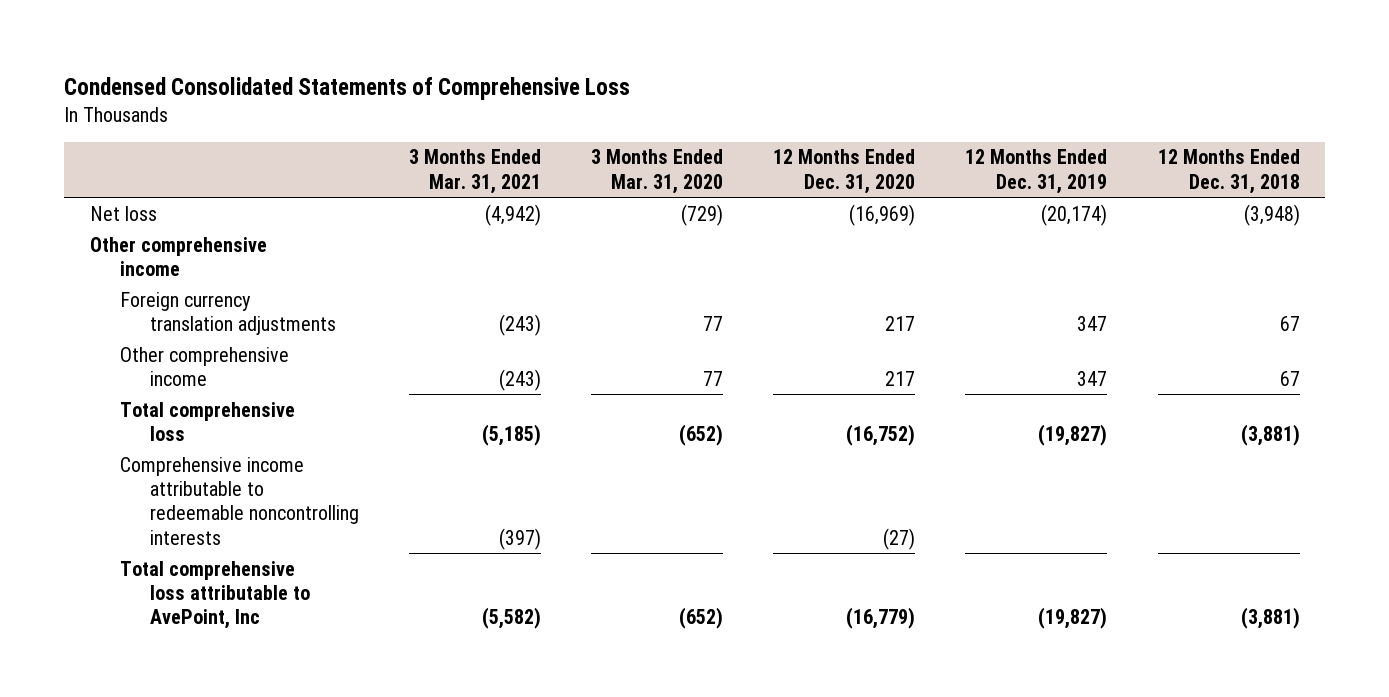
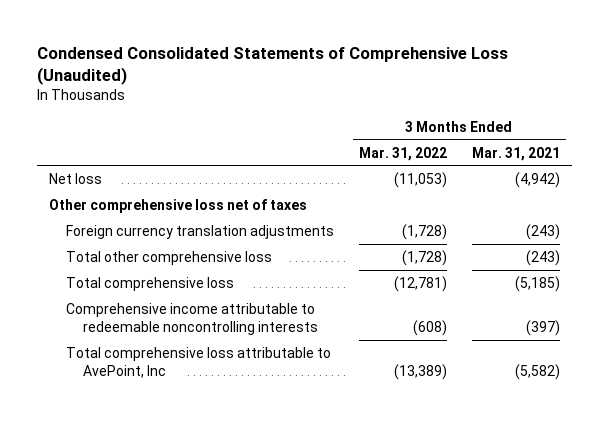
- Condensed Consolidated Statements of Comprehensive Loss
+ Condensed Consolidated Statements of Comprehensive Loss (Unaudited)
- | 3 Months Ended Mar. 31, 2021 | 3 Months Ended Mar. 31, 2020 | 12 Months Ended Dec. 31, 2020 | 12 Months Ended Dec. 31, 2019 | 12 Months Ended Dec. 31, 2018
+ | 3 Months Ended Mar. 31, 2022 | 3 Months Ended Mar. 31, 2021
- Other comprehensive income
+ Other comprehensive loss net of taxes
- Other comprehensive income | (243) | 77 | 217 | 347 | 67
+ Total other comprehensive loss | (1,728) | (243)

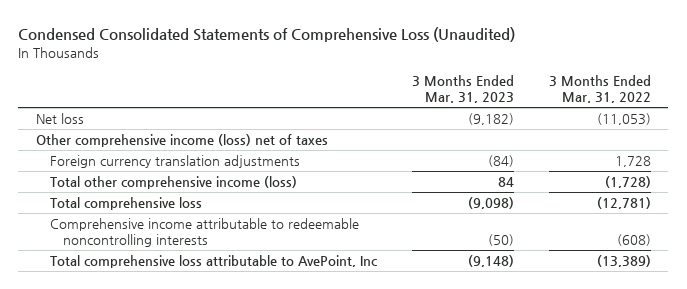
- | 3 Months Ended Mar. 31, 2022 | 3 Months Ended Mar. 31, 2021
+ | 3 Months Ended Mar. 31, 2023 | 3 Months Ended Mar. 31, 2022
- Other comprehensive loss net of taxes
- Foreign currency translation adjustments | (1,728) | (243)
- Total other comprehensive loss | (1,728) | (243)
+ Other comprehensive income (loss) net of taxes
+ Foreign currency translation adjustments | (84) | 1,728
+ Total other comprehensive income (loss) | 84 | (1,728)

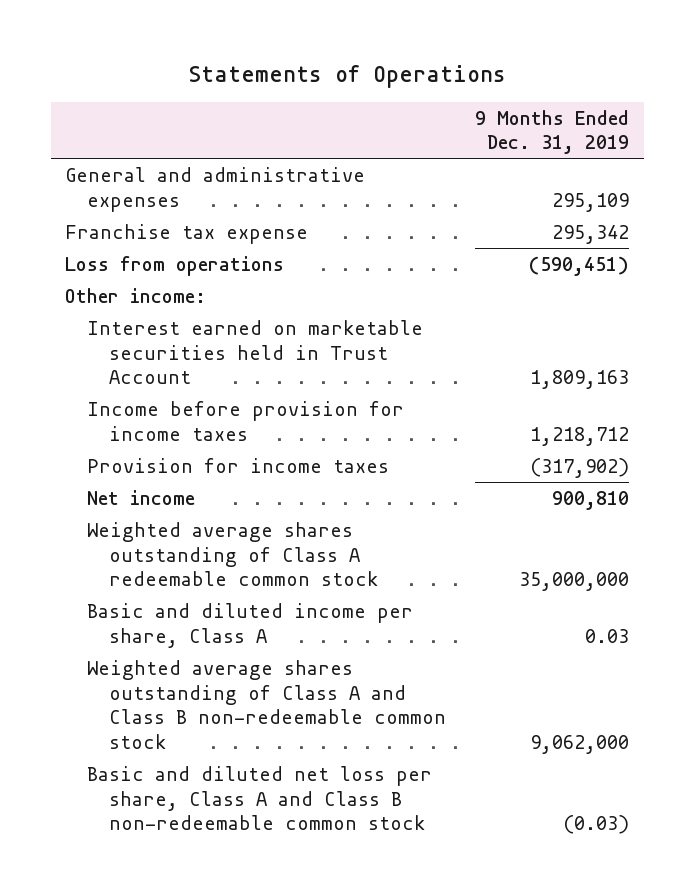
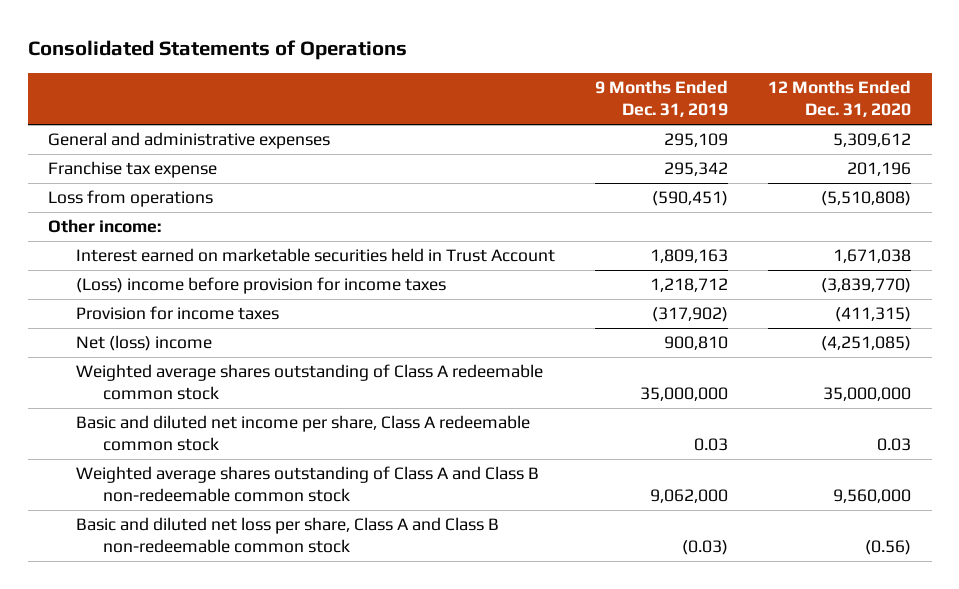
- Statements of Operations
+ Consolidated Statements of Operations
- | 9 Months Ended Dec. 31, 2019
+ | 9 Months Ended Dec. 31, 2019 | 12 Months Ended Dec. 31, 2020
- Income before provision for income taxes | 1,218,712
+ (Loss) income before provision for income taxes | 1,218,712 | (3,839,770)
- Net income | 900,810
+ Net (loss) income | 900,810 | (4,251,085)
- Basic and diluted income per share, Class A | 0.03
+ Basic and diluted net income per share, Class A redeemable common stock | 0.03 | 0.03

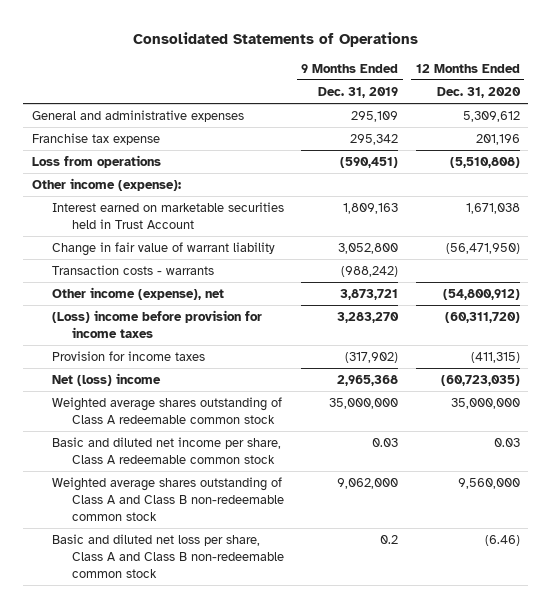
- Other income:
+ Other income (expense):
- (Loss) income before provision for income taxes | 1,218,712 | (3,839,770)
+ Change in fair value of warrant liability | 3,052,800 | (56,471,950)
+ Transaction costs - warrants | (988,242) |
+ Other income (expense), net | 3,873,721 | (54,800,912)
+ (Loss) income before provision for income taxes | 3,283,270 | (60,311,720)
- Net (loss) income | 900,810 | (4,251,085)
+ Net (loss) income | 2,965,368 | (60,723,035)
- Basic and diluted net loss per share, Class A and Class B non-redeemable common stock | (0.03) | (0.56)
+ Basic and diluted net loss per share, Class A and Class B non-redeemable common stock | 0.2 | (6.46)

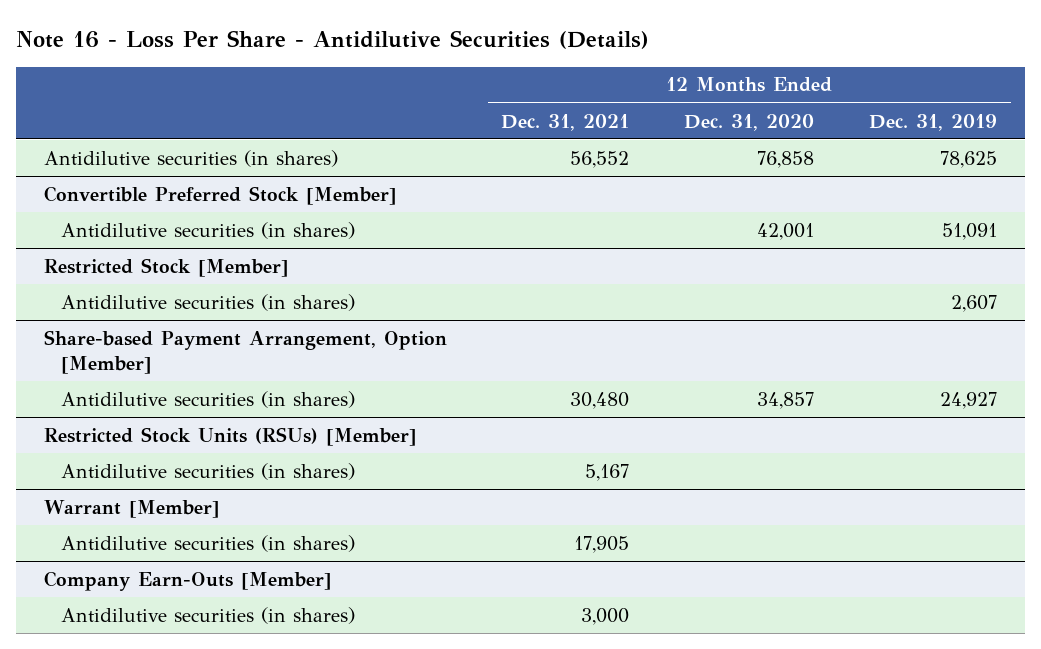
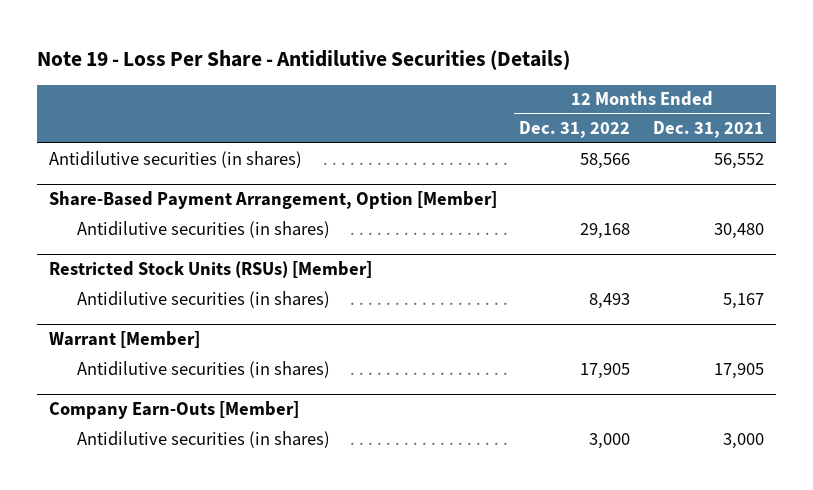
- Note 16 - Loss Per Share - Antidilutive Securities (Details)
+ Note 19 - Loss Per Share - Antidilutive Securities (Details)
- | 12 Months Ended Dec. 31, 2021 | 12 Months Ended Dec. 31, 2020 | 12 Months Ended Dec. 31, 2019
+ | 12 Months Ended Dec. 31, 2022 | 12 Months Ended Dec. 31, 2021
- Convertible Preferred Stock [Member]
- Antidilutive securities (in shares) | | 42,001 | 51,091
- Restricted Stock [Member]
- Antidilutive securities (in shares) | | | 2,607
- Share-based Payment Arrangement, Option [Member]
+ Share-Based Payment Arrangement, Option [Member]

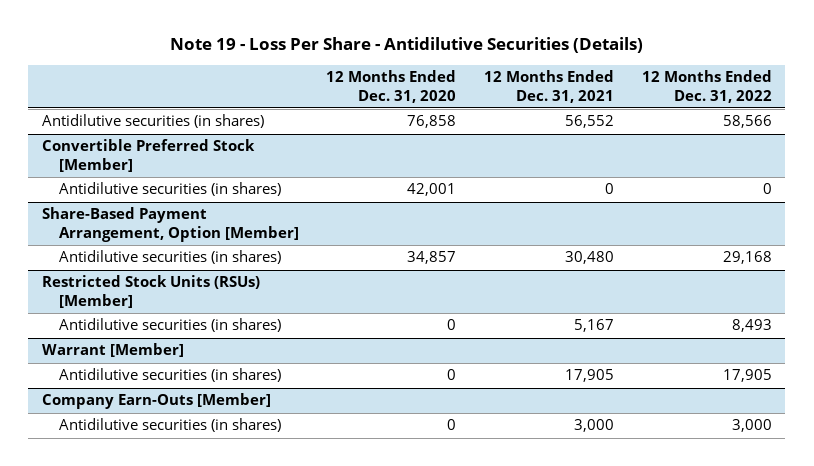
- | 12 Months Ended Dec. 31, 2022 | 12 Months Ended Dec. 31, 2021
+ | 12 Months Ended Dec. 31, 2020 | 12 Months Ended Dec. 31, 2021 | 12 Months Ended Dec. 31, 2022
+ Convertible Preferred Stock [Member]
+ Antidilutive securities (in shares) | 42,001 | 0 | 0

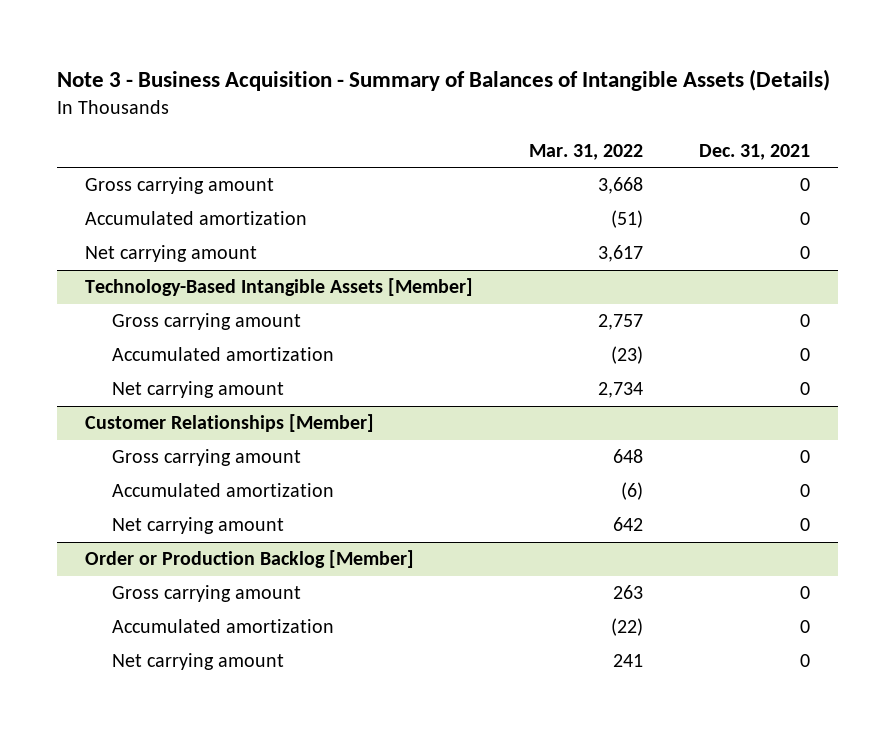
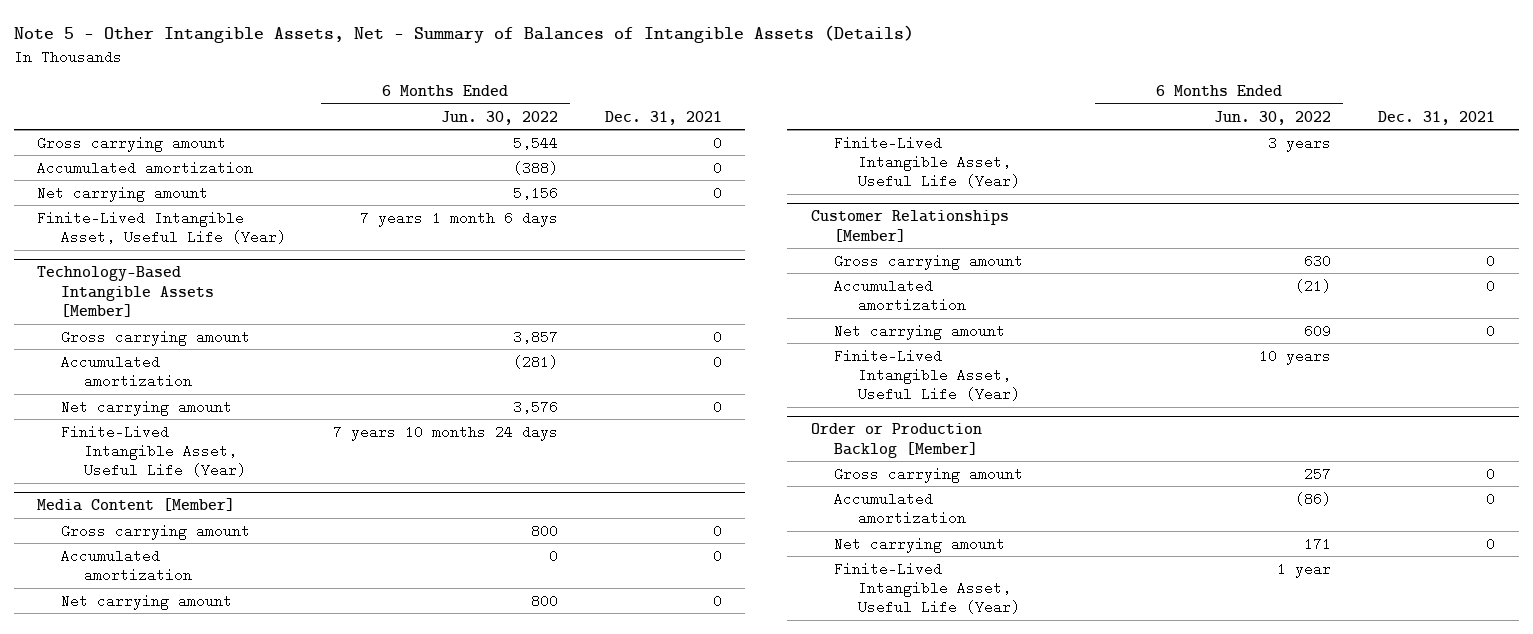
- Note 3 - Business Acquisition - Summary of Balances of Intangible Assets (Details)
+ Note 5 - Other Intangible Assets, Net - Summary of Balances of Intangible Assets (Details)
- | Mar. 31, 2022 | Dec. 31, 2021
+ | 6 Months Ended Jun. 30, 2022 | Dec. 31, 2021
+ Finite-Lived Intangible Asset, Useful Life (Year) | 7 years 1 month 6 days |
@ Technology-Based Intangible Assets [Member]
+ Finite-Lived Intangible Asset, Useful Life (Year) | 7 years 10 months 24 days |
+ Media Content [Member]
+ Gross carrying amount | 800 | 0
+ Accumulated amortization | 0 | 0
+ Net carrying amount | 800 | 0
+ Finite-Lived Intangible Asset, Useful Life (Year) | 3 years |
@ Customer Relationships [Member]
+ Finite-Lived Intangible Asset, Useful Life (Year) | 10 years |
@ Order or Production Backlog [Member]
+ Finite-Lived Intangible Asset, Useful Life (Year) | 1 year |

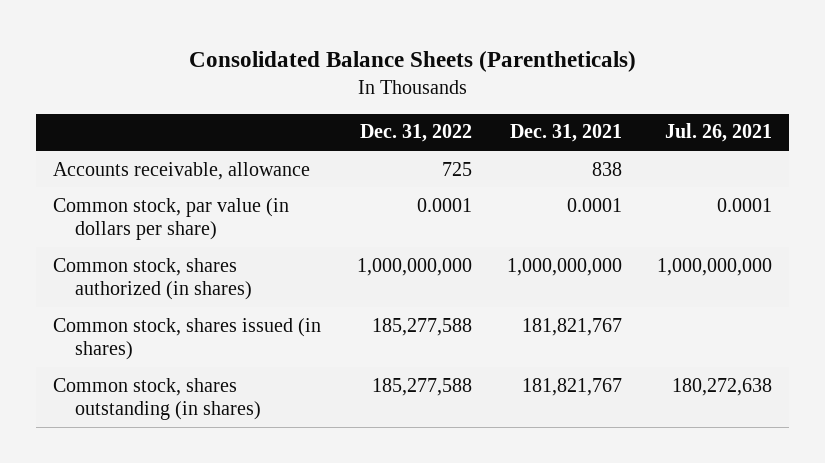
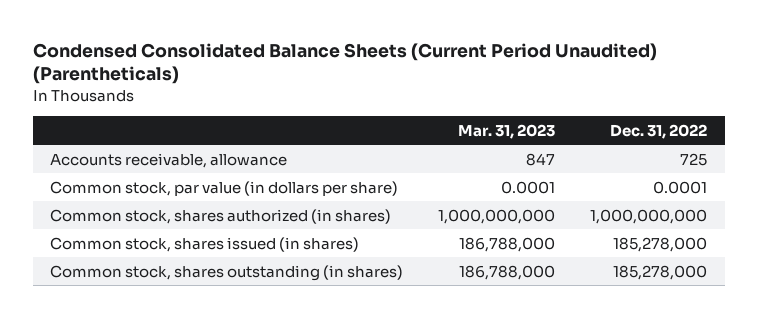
- Consolidated Balance Sheets (Parentheticals)
+ Condensed Consolidated Balance Sheets (Current Period Unaudited) (Parentheticals)
- | Dec. 31, 2022 | Dec. 31, 2021 | Jul. 26, 2021
+ | Mar. 31, 2023 | Dec. 31, 2022
- Common stock, shares issued (in shares) | 185,277,588 | 181,821,767 |
- Common stock, shares outstanding (in shares) | 185,277,588 | 181,821,767 | 180,272,638
+ Common stock, shares issued (in shares) | 186,788,000 | 185,278,000
+ Common stock, shares outstanding (in shares) | 186,788,000 | 185,278,000

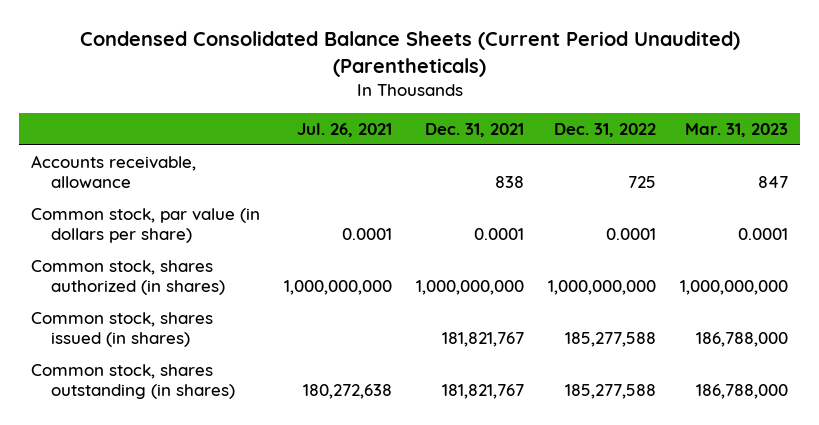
- | Mar. 31, 2023 | Dec. 31, 2022
+ | Jul. 26, 2021 | Dec. 31, 2021 | Dec. 31, 2022 | Mar. 31, 2023
- Common stock, shares issued (in shares) | 186,788,000 | 185,278,000
- Common stock, shares outstanding (in shares) | 186,788,000 | 185,278,000
+ Common stock, shares issued (in shares) | | 181,821,767 | 185,277,588 | 186,788,000
+ Common stock, shares outstanding (in shares) | 180,272,638 | 181,821,767 | 185,277,588 | 186,788,000

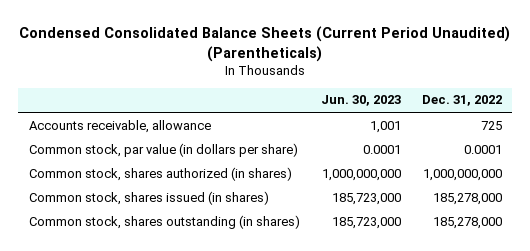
- | Jul. 26, 2021 | Dec. 31, 2021 | Dec. 31, 2022 | Mar. 31, 2023
+ | Jun. 30, 2023 | Dec. 31, 2022
- Common stock, shares issued (in shares) | | 181,821,767 | 185,277,588 | 186,788,000
- Common stock, shares outstanding (in shares) | 180,272,638 | 181,821,767 | 185,277,588 | 186,788,000
+ Common stock, shares issued (in shares) | 185,723,000 | 185,278,000
+ Common stock, shares outstanding (in shares) | 185,723,000 | 185,278,000

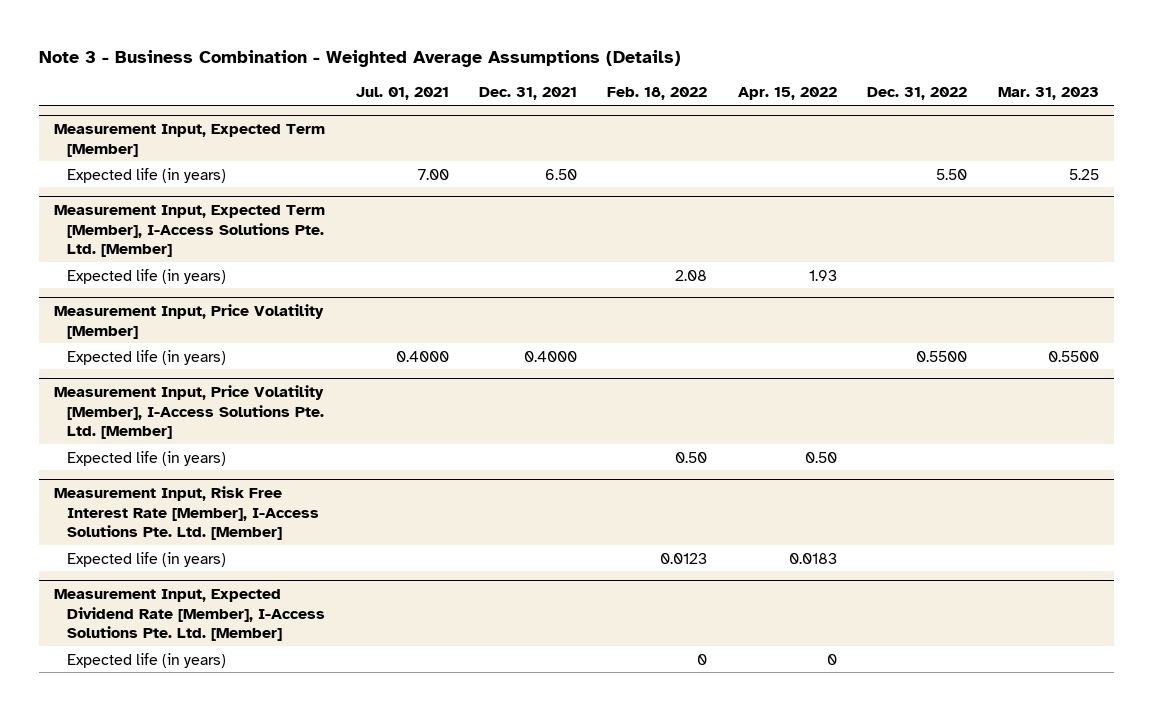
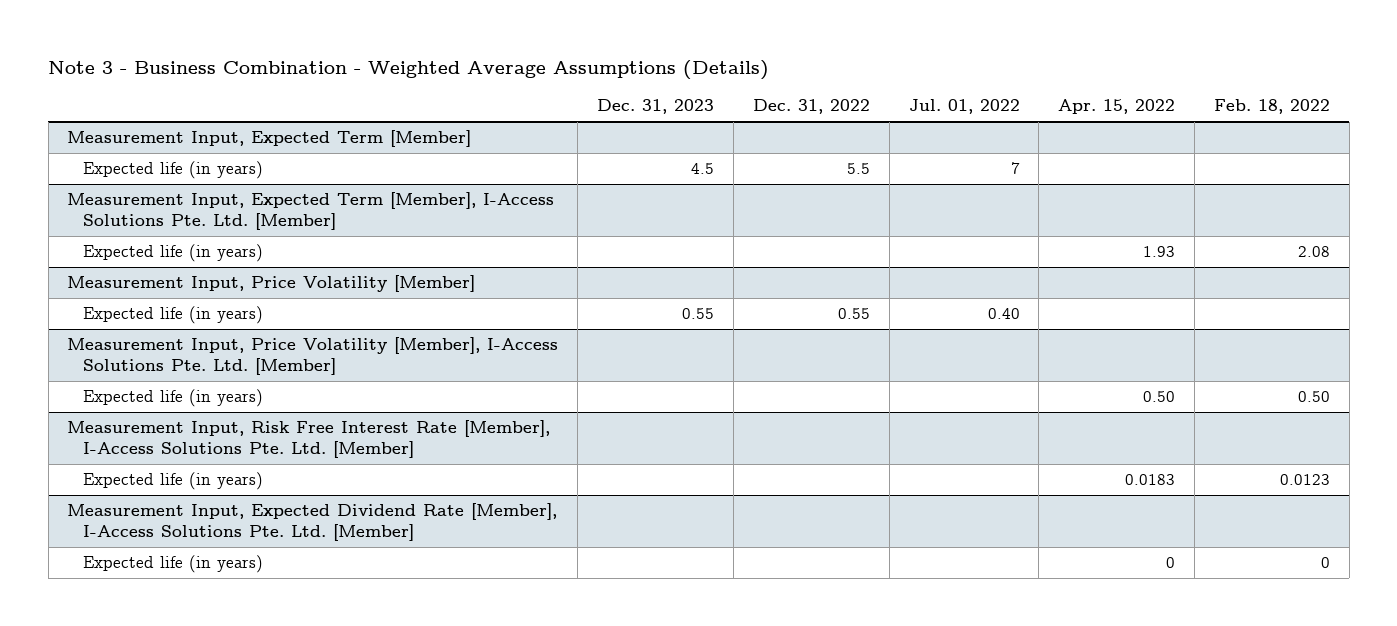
- | Jul. 01, 2021 | Dec. 31, 2021 | Feb. 18, 2022 | Apr. 15, 2022 | Dec. 31, 2022 | Mar. 31, 2023
+ | Dec. 31, 2023 | Dec. 31, 2022 | Jul. 01, 2022 | Apr. 15, 2022 | Feb. 18, 2022
@ Measurement Input, Expected Term [Member]
- Expected life (in years) | 7.00 | 6.50 | | | 5.50 | 5.25
+ Expected life (in years) | 4.5 | 5.5 | 7 | |
@ Measurement Input, Price Volatility [Member]
- Expected life (in years) | 0.4000 | 0.4000 | | | 0.5500 | 0.5500
+ Expected life (in years) | 0.55 | 0.55 | 0.40 | |

